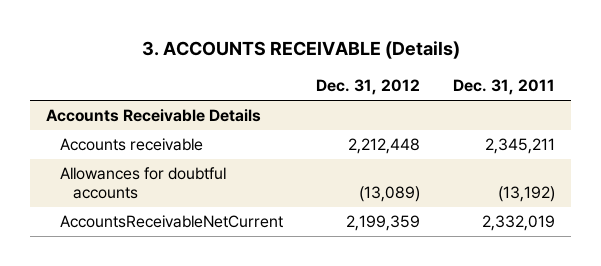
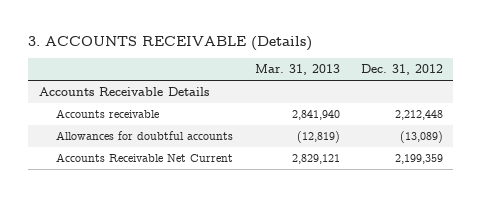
- | Dec. 31, 2012 | Dec. 31, 2011
+ | Mar. 31, 2013 | Dec. 31, 2012
- AccountsReceivableNetCurrent | 2,199,359 | 2,332,019
+ Accounts Receivable Net Current | 2,829,121 | 2,199,359

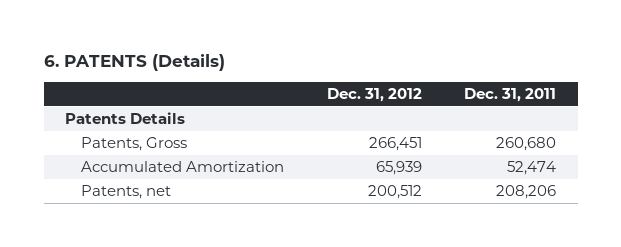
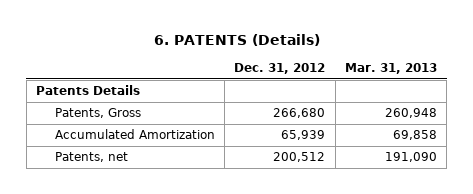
- | Dec. 31, 2012 | Dec. 31, 2011
+ | Dec. 31, 2012 | Mar. 31, 2013
- Patents, Gross | 266,451 | 260,680
+ Patents, Gross | 266,680 | 260,948

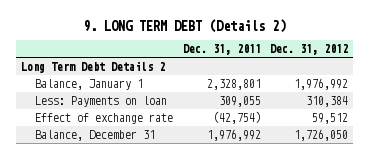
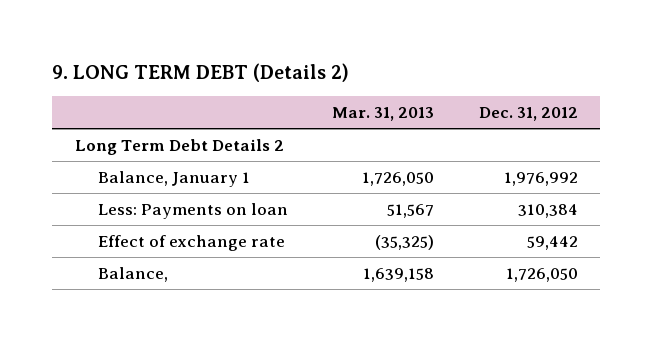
- | Dec. 31, 2011 | Dec. 31, 2012
+ | Mar. 31, 2013 | Dec. 31, 2012
- Effect of exchange rate | (42,754) | 59,512
- Balance, December 31 | 1,976,992 | 1,726,050
+ Effect of exchange rate | (35,325) | 59,442
+ Balance, | 1,639,158 | 1,726,050

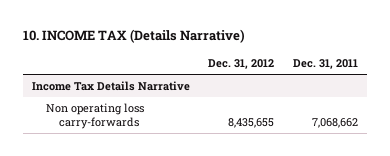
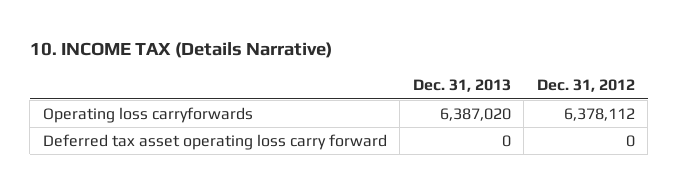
- | Dec. 31, 2012 | Dec. 31, 2011
+ | Dec. 31, 2013 | Dec. 31, 2012
- Income Tax Details Narrative
- Non operating loss carry-forwards | 8,435,655 | 7,068,662
+ Operating loss carryforwards | 6,387,020 | 6,378,112
+ Deferred tax asset operating loss carry forward | 0 | 0

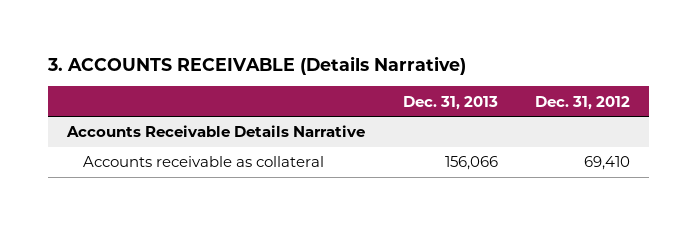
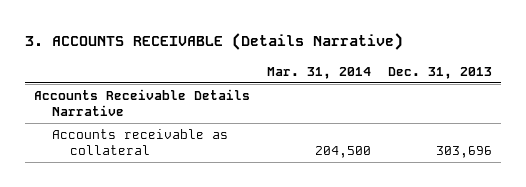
- | Dec. 31, 2013 | Dec. 31, 2012
+ | Mar. 31, 2014 | Dec. 31, 2013
- Accounts receivable as collateral | 156,066 | 69,410
+ Accounts receivable as collateral | 204,500 | 303,696

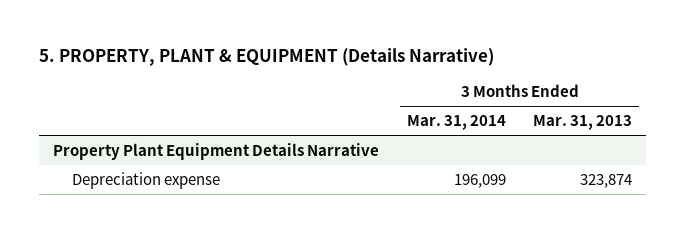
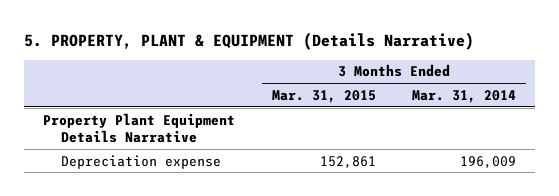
- | 3 Months Ended Mar. 31, 2014 | 3 Months Ended Mar. 31, 2013
+ | 3 Months Ended Mar. 31, 2015 | 3 Months Ended Mar. 31, 2014
- Depreciation expense | 196,099 | 323,874
+ Depreciation expense | 152,861 | 196,009

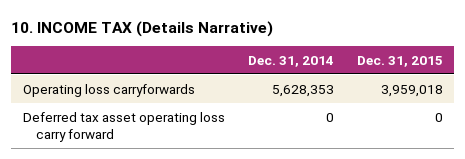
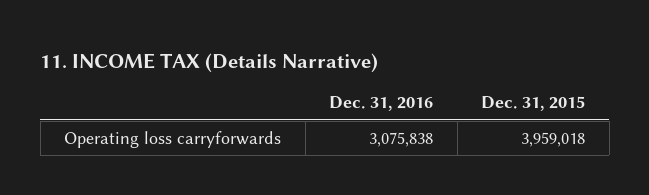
- 10. INCOME TAX (Details Narrative)
+ 11. INCOME TAX (Details Narrative)
- | Dec. 31, 2014 | Dec. 31, 2015
+ | Dec. 31, 2016 | Dec. 31, 2015
- Deferred tax asset operating loss carry forward | 0 | 0

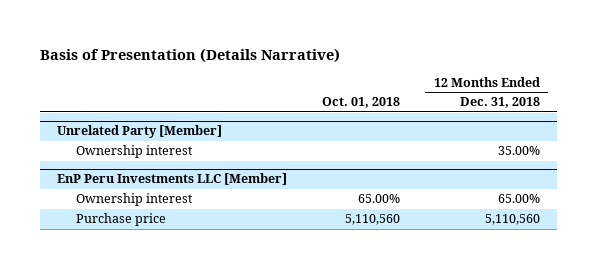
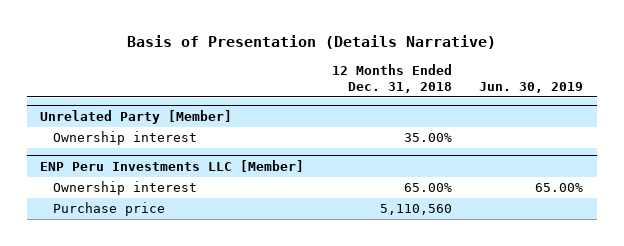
- | Oct. 01, 2018 | 12 Months Ended Dec. 31, 2018
+ | 12 Months Ended Dec. 31, 2018 | Jun. 30, 2019
- EnP Peru Investments LLC [Member]
+ ENP Peru Investments LLC [Member]

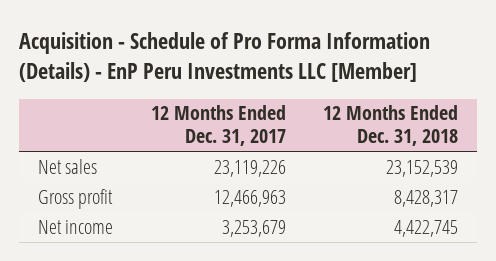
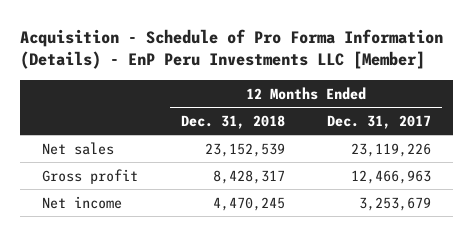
- | 12 Months Ended Dec. 31, 2017 | 12 Months Ended Dec. 31, 2018
+ | 12 Months Ended Dec. 31, 2018 | 12 Months Ended Dec. 31, 2017
- Net income | 3,253,679 | 4,422,745
+ Net income | 4,470,245 | 3,253,679

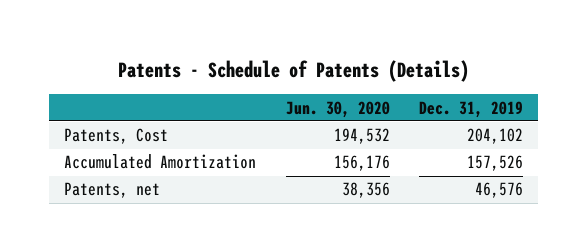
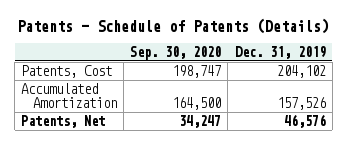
- | Jun. 30, 2020 | Dec. 31, 2019
+ | Sep. 30, 2020 | Dec. 31, 2019
- Patents, net | 38,356 | 46,576
+ Patents, Net | 34,247 | 46,576

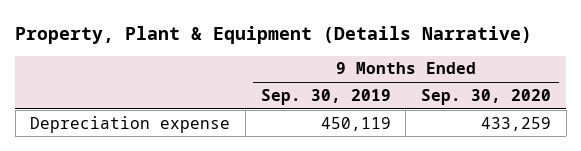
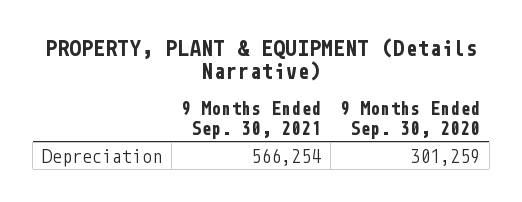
- Property, Plant & Equipment (Details Narrative)
+ PROPERTY, PLANT & EQUIPMENT (Details Narrative)
- | 9 Months Ended Sep. 30, 2019 | 9 Months Ended Sep. 30, 2020
+ | 9 Months Ended Sep. 30, 2021 | 9 Months Ended Sep. 30, 2020
- Depreciation expense | 450,119 | 433,259
+ Depreciation | 566,254 | 301,259

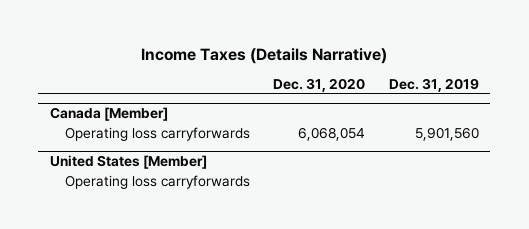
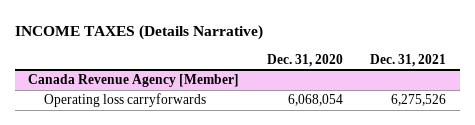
- Income Taxes (Details Narrative)
+ INCOME TAXES (Details Narrative)
- | Dec. 31, 2020 | Dec. 31, 2019
+ | Dec. 31, 2020 | Dec. 31, 2021
- Canada [Member]
+ Canada Revenue Agency [Member]
- United States [Member]
- Operating loss carryforwards

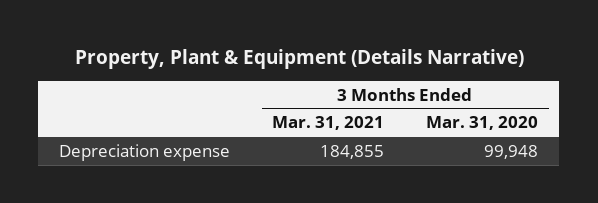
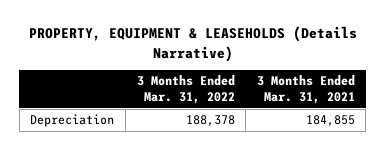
- Property, Plant & Equipment (Details Narrative)
+ PROPERTY, EQUIPMENT & LEASEHOLDS (Details Narrative)
- | 3 Months Ended Mar. 31, 2021 | 3 Months Ended Mar. 31, 2020
+ | 3 Months Ended Mar. 31, 2022 | 3 Months Ended Mar. 31, 2021
- Depreciation expense | 184,855 | 99,948
+ Depreciation | 188,378 | 184,855

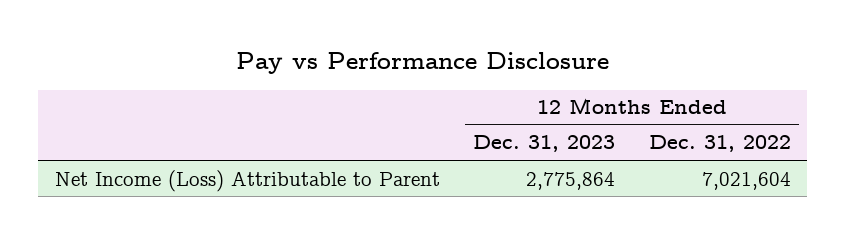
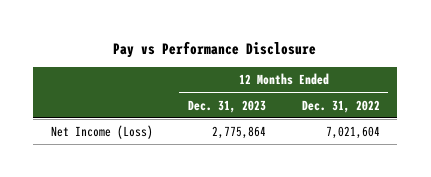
- Net Income (Loss) Attributable to Parent | 2,775,864 | 7,021,604
+ Net Income (Loss) | 2,775,864 | 7,021,604

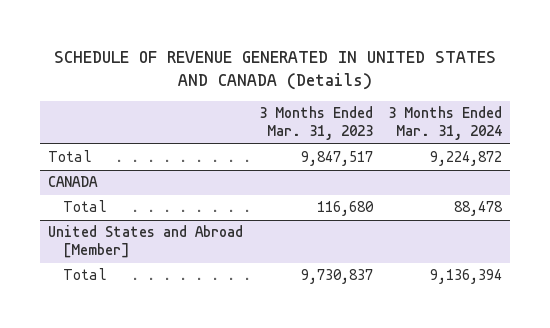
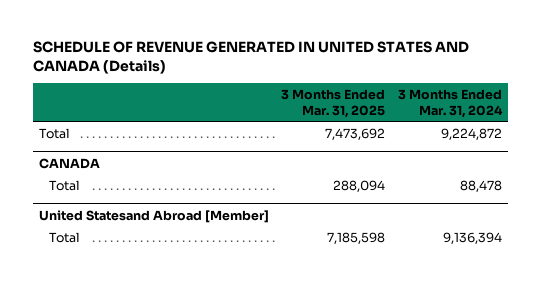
- | 3 Months Ended Mar. 31, 2023 | 3 Months Ended Mar. 31, 2024
+ | 3 Months Ended Mar. 31, 2025 | 3 Months Ended Mar. 31, 2024
- United States and Abroad [Member]
+ United Statesand Abroad [Member]

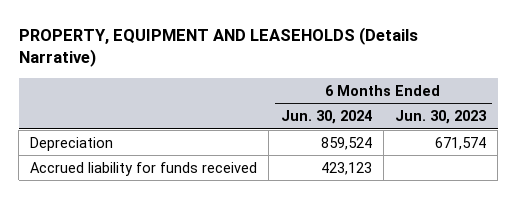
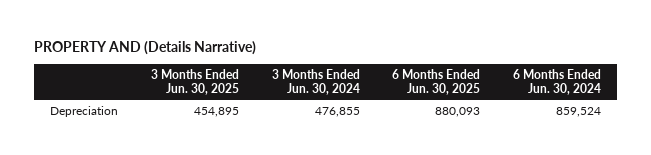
- PROPERTY, EQUIPMENT AND LEASEHOLDS (Details Narrative)
+ PROPERTY AND (Details Narrative)
- | 6 Months Ended Jun. 30, 2024 | 6 Months Ended Jun. 30, 2023
+ | 3 Months Ended Jun. 30, 2025 | 3 Months Ended Jun. 30, 2024 | 6 Months Ended Jun. 30, 2025 | 6 Months Ended Jun. 30, 2024
- Accrued liability for funds received | 423,123 |

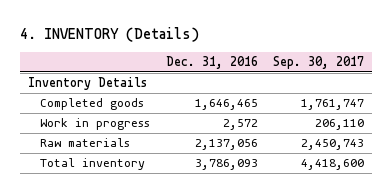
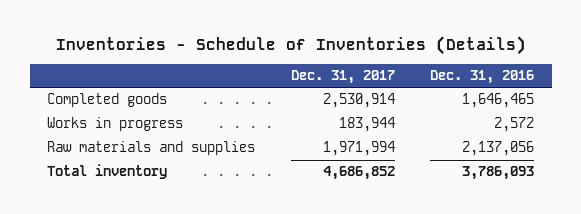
- 4. INVENTORY (Details)
+ Inventories - Schedule of Inventories (Details)
- | Dec. 31, 2016 | Sep. 30, 2017
+ | Dec. 31, 2017 | Dec. 31, 2016
- Inventory Details
- Work in progress | 2,572 | 206,110
- Raw materials | 2,137,056 | 2,450,743
+ Works in progress | 183,944 | 2,572
+ Raw materials and supplies | 1,971,994 | 2,137,056

